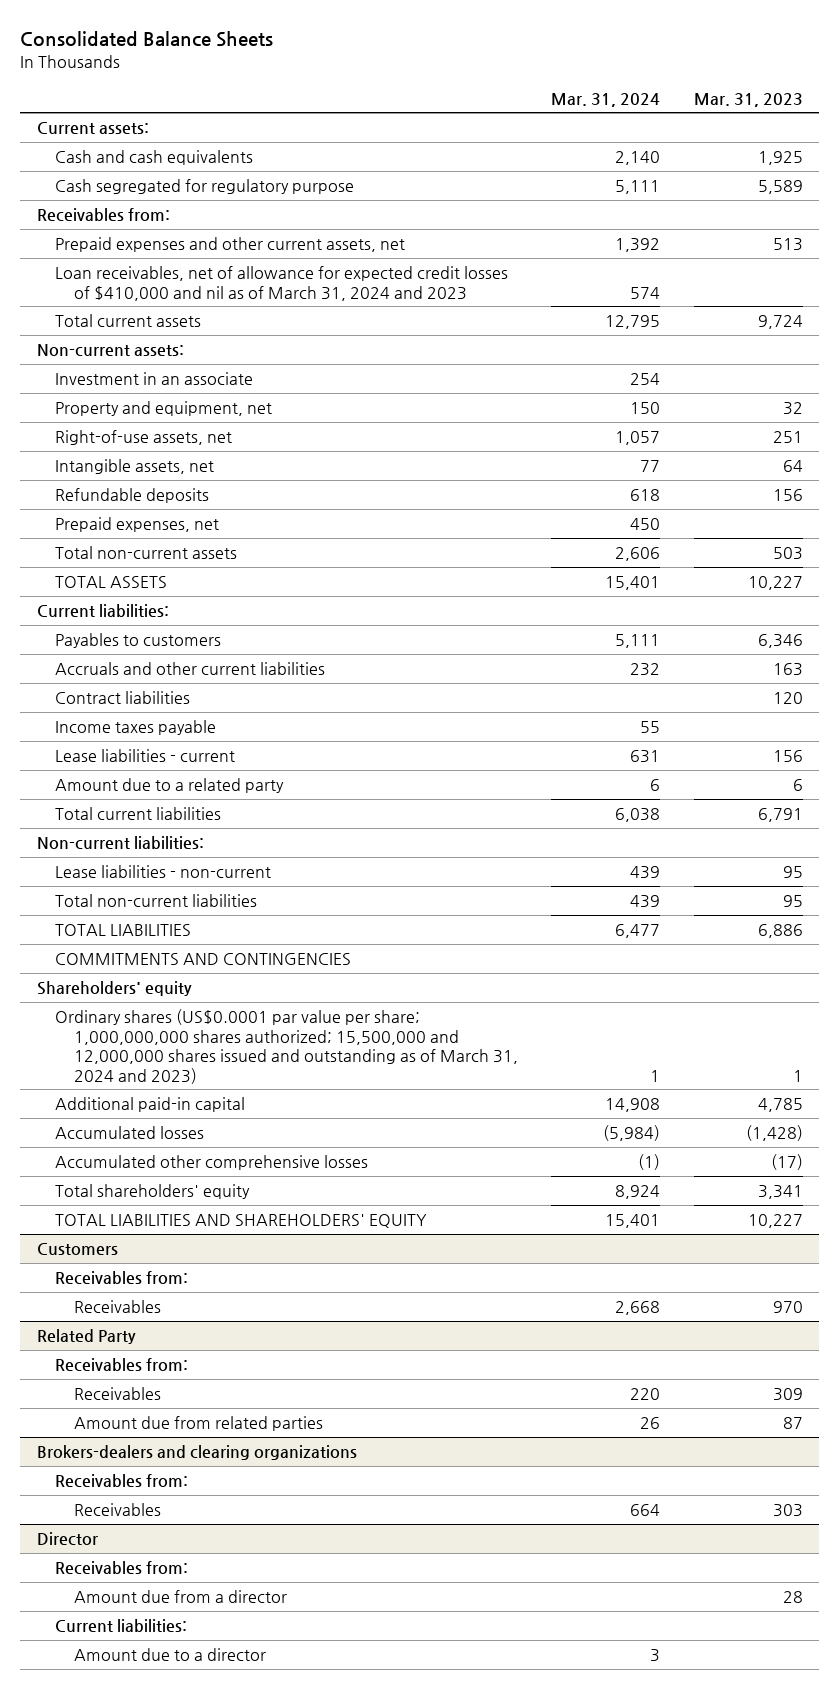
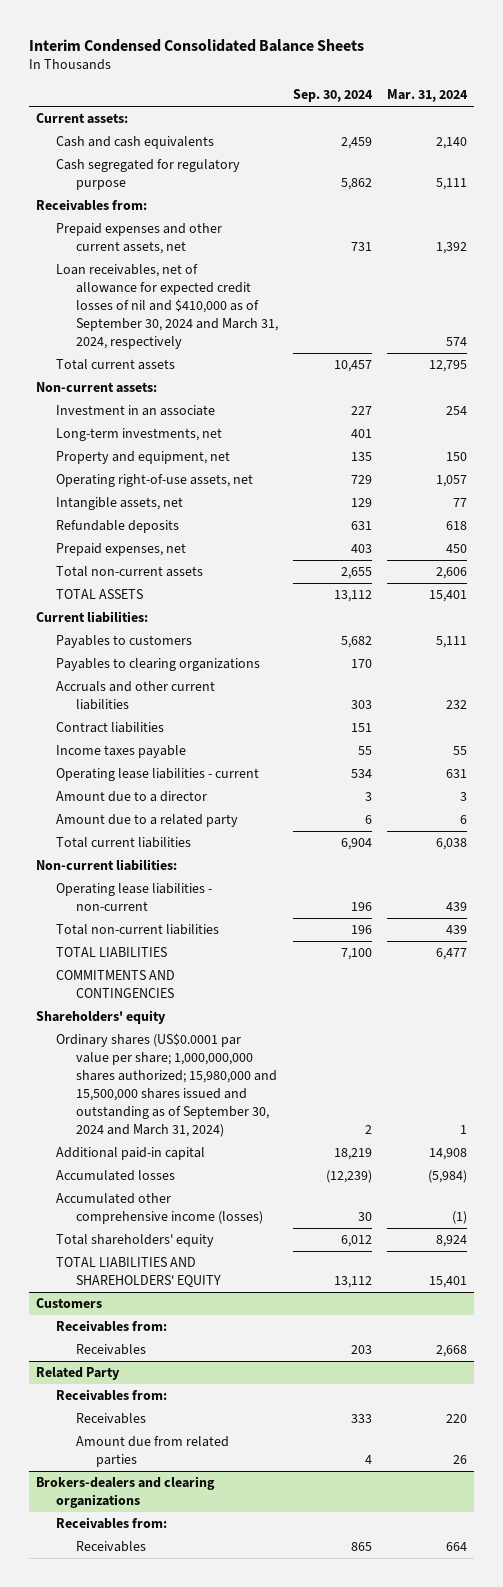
- Consolidated Balance Sheets
+ Interim Condensed Consolidated Balance Sheets
- | Mar. 31, 2024 | Mar. 31, 2023
+ | Sep. 30, 2024 | Mar. 31, 2024
- Loan receivables, net of allowance for expected credit losses of $410,000 and nil as of March 31, 2024 and 2023 | 574 |
+ Loan receivables, net of allowance for expected credit losses of nil and $410,000 as of September 30, 2024 and March 31, 2024, respectively | | 574
+ Long-term investments, net | 401 |
- Right-of-use assets, net | 1,057 | 251
+ Operating right-of-use assets, net | 729 | 1,057
+ Payables to clearing organizations | 170 |
- Lease liabilities - current | 631 | 156
+ Operating lease liabilities - current | 534 | 631
+ Amount due to a director | 3 | 3
- Lease liabilities - non-current | 439 | 95
+ Operating lease liabilities - non-current | 196 | 439
- Ordinary shares (US$0.0001 par value per share; 1,000,000,000 shares authorized; 15,500,000 and 12,000,000 shares issued and outstanding as of March 31, 2024 and 2023) | 1 | 1
+ Ordinary shares (US$0.0001 par value per share; 1,000,000,000 shares authorized; 15,980,000 and 15,500,000 shares issued and outstanding as of September 30, 2024 and March 31, 2024) | 2 | 1
- Accumulated other comprehensive losses | (1) | (17)
+ Accumulated other comprehensive income (losses) | 30 | (1)
- Director
- Receivables from:
- Amount due from a director | | 28
- Current liabilities:
- Amount due to a director | 3 |

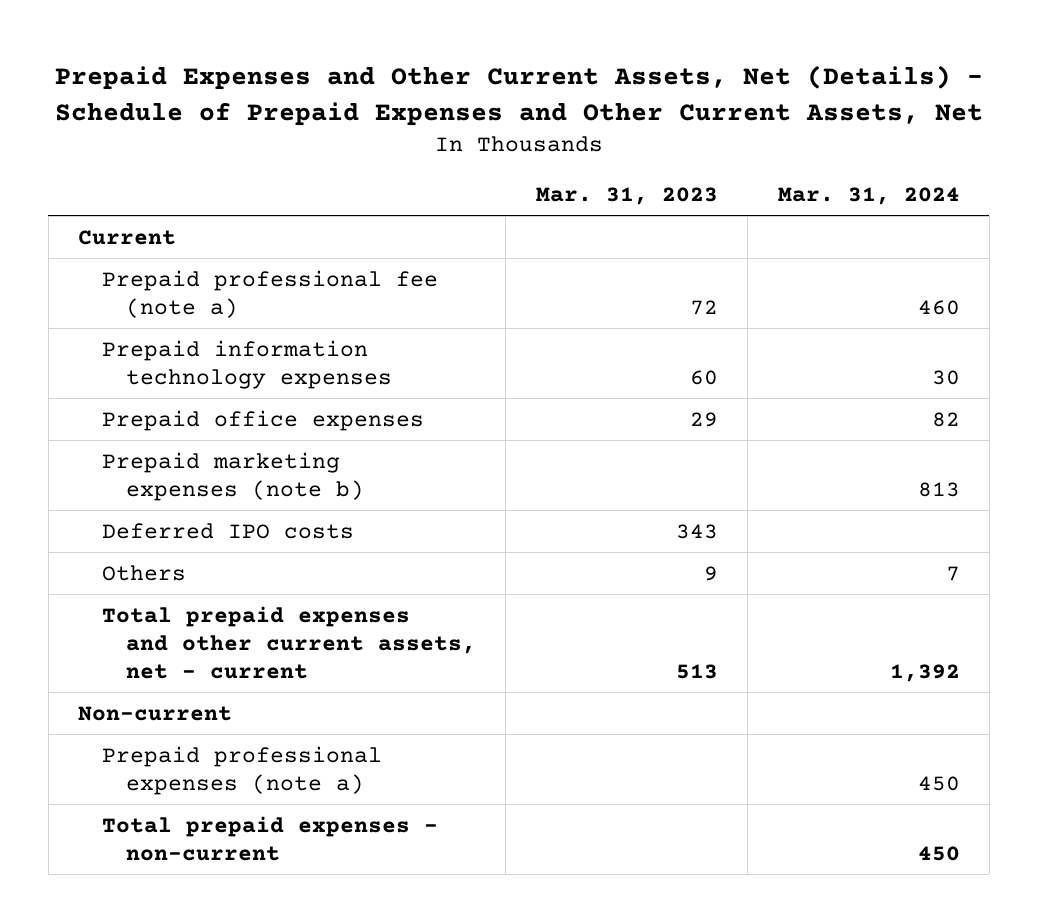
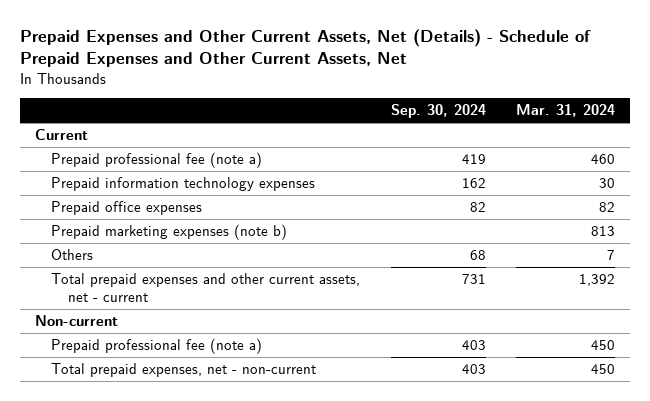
- | Mar. 31, 2023 | Mar. 31, 2024
+ | Sep. 30, 2024 | Mar. 31, 2024
- Deferred IPO costs | 343 |
- Prepaid professional expenses (note a) | | 450
- Total prepaid expenses - non-current | | 450
+ Prepaid professional fee (note a) | 403 | 450
+ Total prepaid expenses, net - non-current | 403 | 450

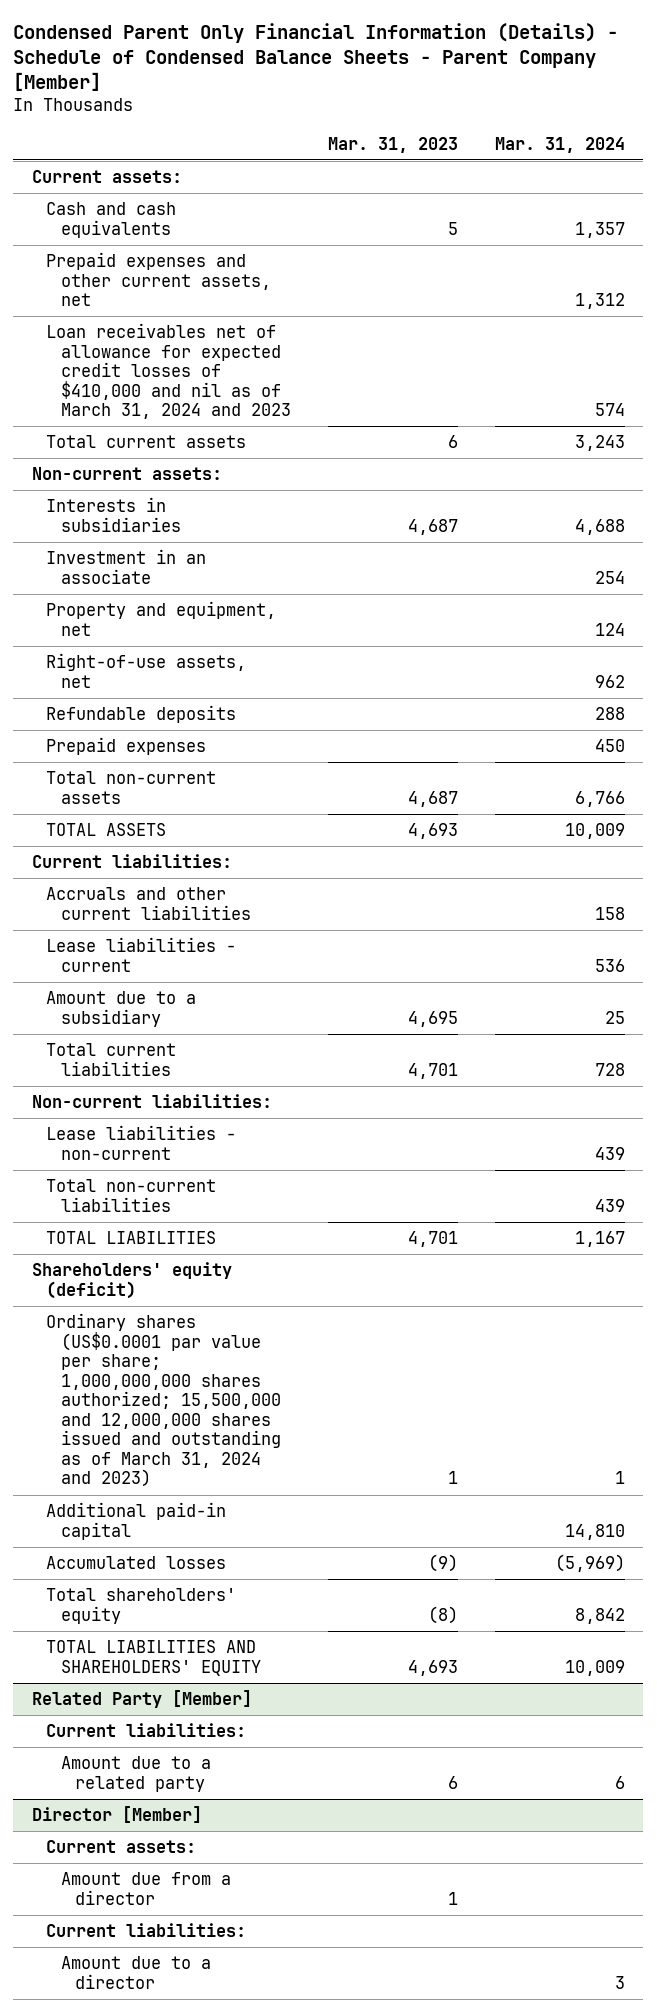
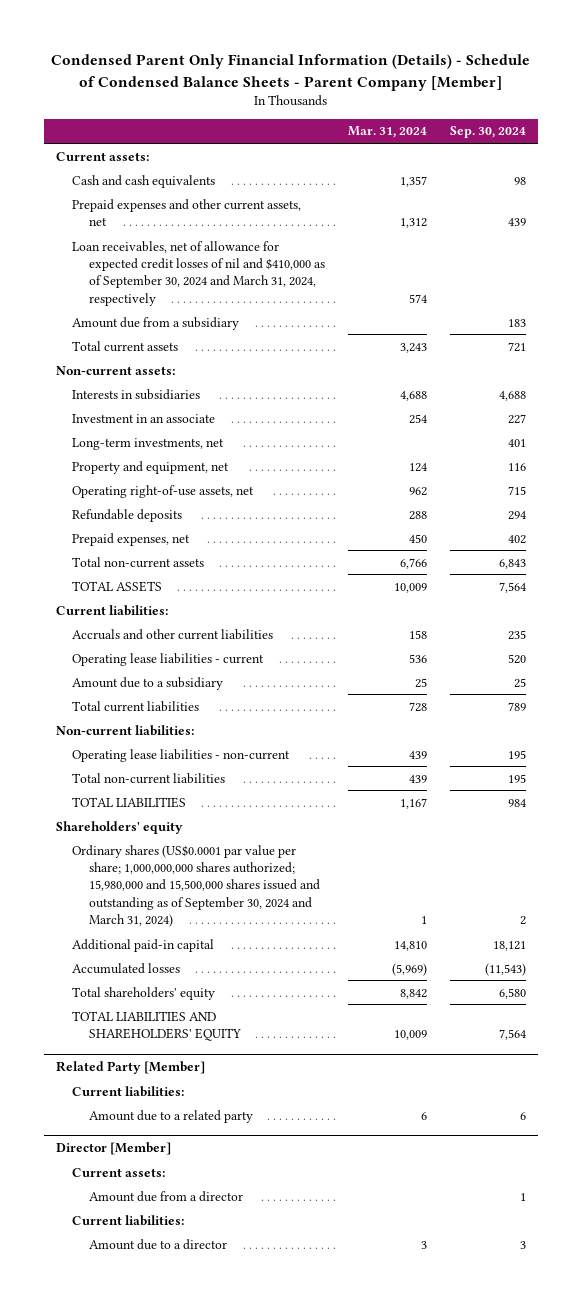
- | Mar. 31, 2023 | Mar. 31, 2024
+ | Mar. 31, 2024 | Sep. 30, 2024
- Loan receivables net of allowance for expected credit losses of $410,000 and nil as of March 31, 2024 and 2023 | | 574
+ Loan receivables, net of allowance for expected credit losses of nil and $410,000 as of September 30, 2024 and March 31, 2024, respectively | 574 |
+ Amount due from a subsidiary | | 183
+ Long-term investments, net | | 401
- Right-of-use assets, net | | 962
+ Operating right-of-use assets, net | 962 | 715
- Prepaid expenses | | 450
+ Prepaid expenses, net | 450 | 402
- Lease liabilities - current | | 536
+ Operating lease liabilities - current | 536 | 520
- Lease liabilities - non-current | | 439
+ Operating lease liabilities - non-current | 439 | 195
- Shareholders' equity (deficit)
- Ordinary shares (US$0.0001 par value per share; 1,000,000,000 shares authorized; 15,500,000 and 12,000,000 shares issued and outstanding as of March 31, 2024 and 2023) | 1 | 1
+ Shareholders' equity
+ Ordinary shares (US$0.0001 par value per share; 1,000,000,000 shares authorized; 15,980,000 and 15,500,000 shares issued and outstanding as of September 30, 2024 and March 31, 2024) | 1 | 2

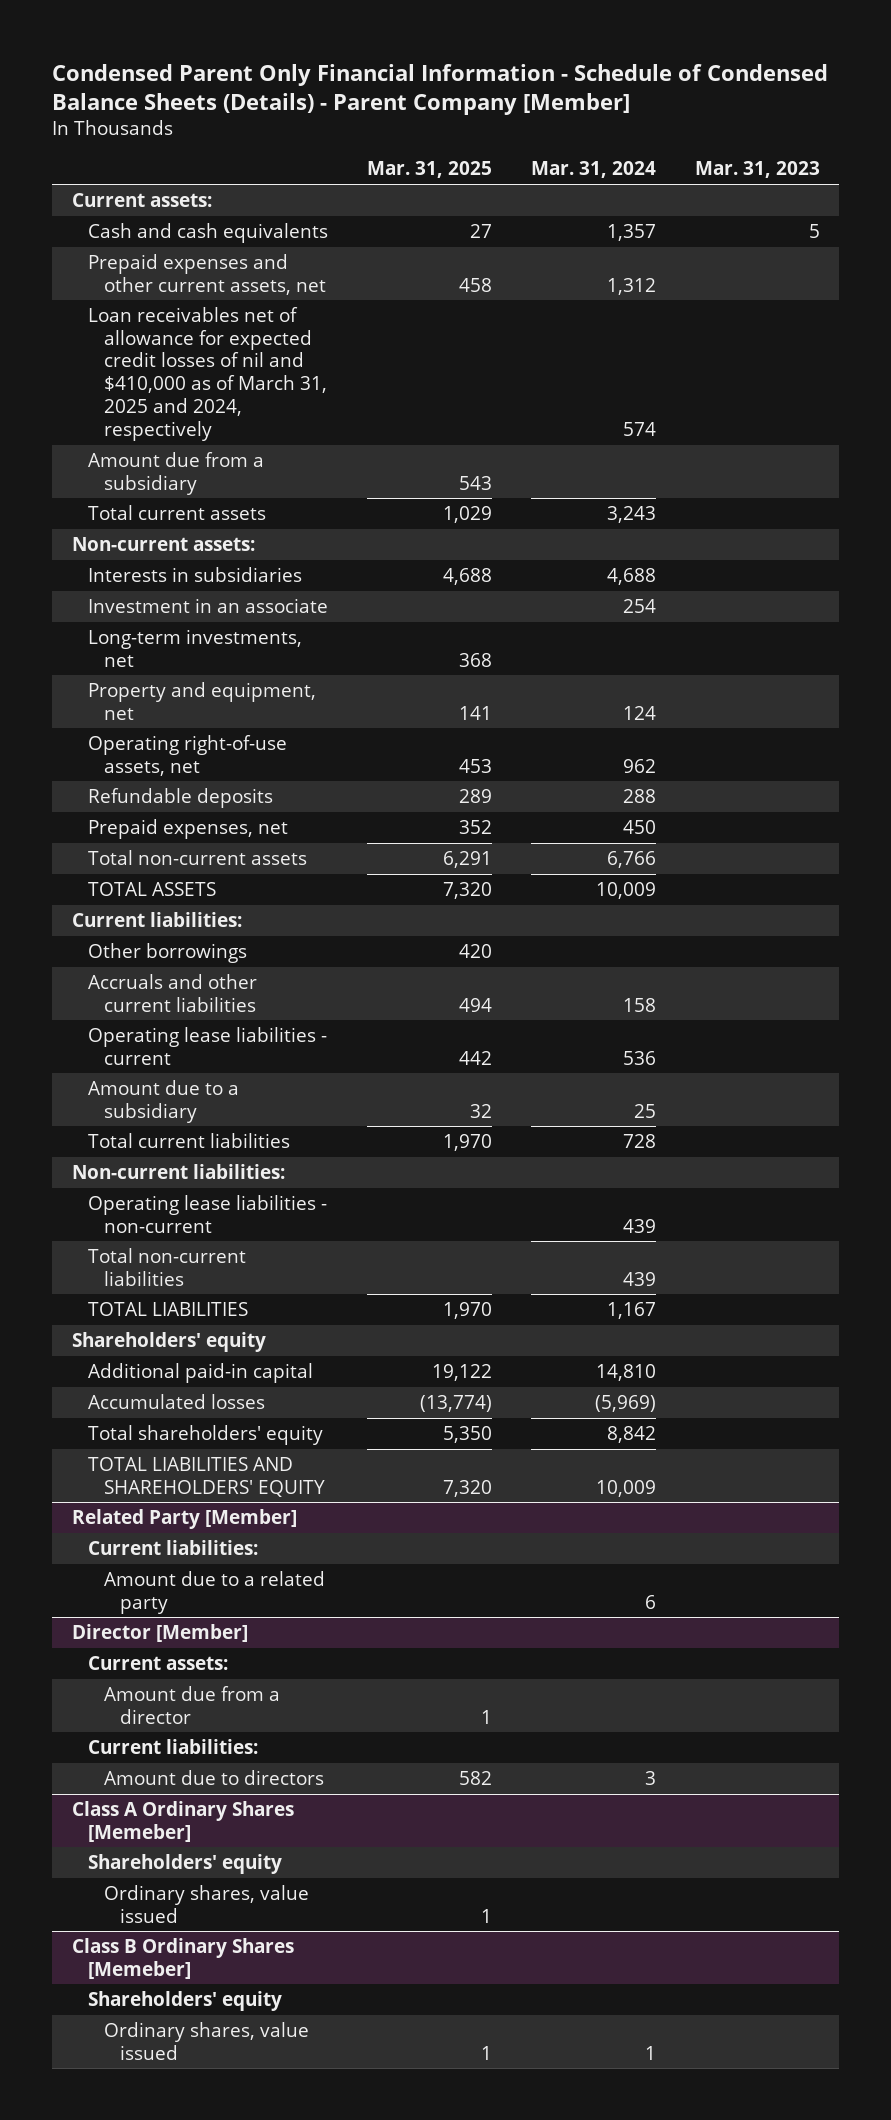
- Condensed Parent Only Financial Information (Details) - Schedule of Condensed Balance Sheets - Parent Company [Member]
+ Condensed Parent Only Financial Information - Schedule of Condensed Balance Sheets (Details) - Parent Company [Member]
- | Mar. 31, 2024 | Sep. 30, 2024
+ | Mar. 31, 2025 | Mar. 31, 2024 | Mar. 31, 2023
- Loan receivables, net of allowance for expected credit losses of nil and $410,000 as of September 30, 2024 and March 31, 2024, respectively | 574 |
+ Loan receivables net of allowance for expected credit losses of nil and $410,000 as of March 31, 2025 and 2024, respectively | | 574 |
+ Other borrowings | 420 | |
- Ordinary shares (US$0.0001 par value per share; 1,000,000,000 shares authorized; 15,980,000 and 15,500,000 shares issued and outstanding as of September 30, 2024 and March 31, 2024) | 1 | 2
@ Director [Member]
- Amount due to a director | 3 | 3
+ Amount due to directors | 582 | 3 |
+ Class A Ordinary Shares [Memeber]
+ Shareholders' equity
+ Ordinary shares, value issued | 1 | |
+ Class B Ordinary Shares [Memeber]
+ Shareholders' equity
+ Ordinary shares, value issued | 1 | 1 |

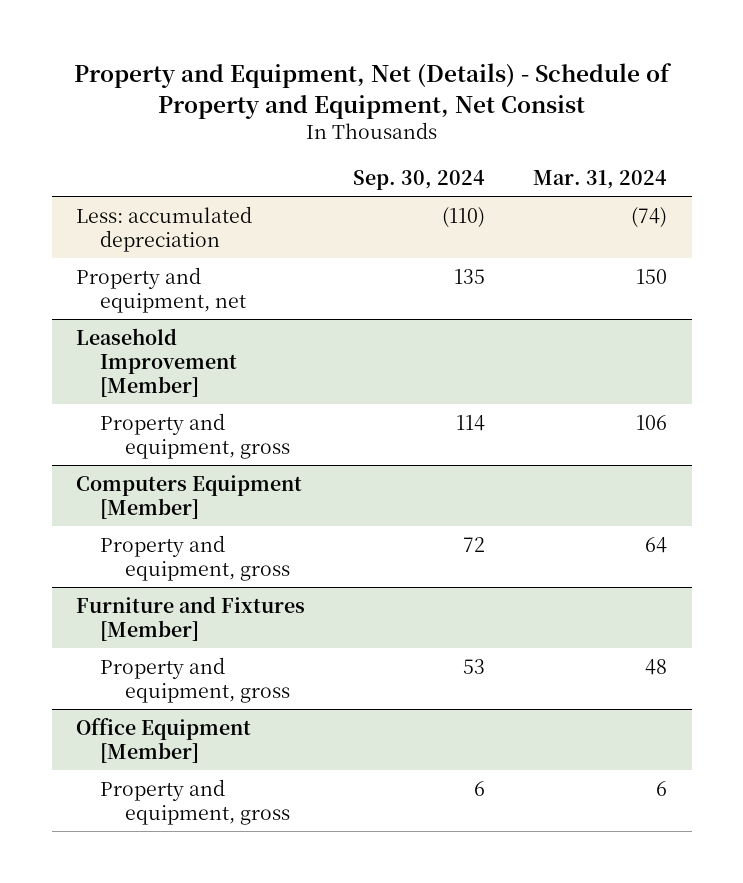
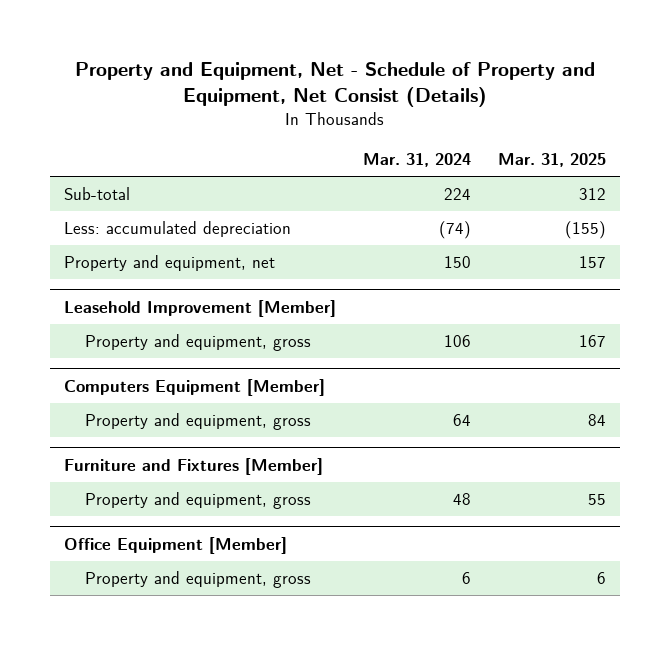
- Property and Equipment, Net (Details) - Schedule of Property and Equipment, Net Consist
+ Property and Equipment, Net - Schedule of Property and Equipment, Net Consist (Details)
- | Sep. 30, 2024 | Mar. 31, 2024
+ | Mar. 31, 2024 | Mar. 31, 2025
+ Sub-total | 224 | 312

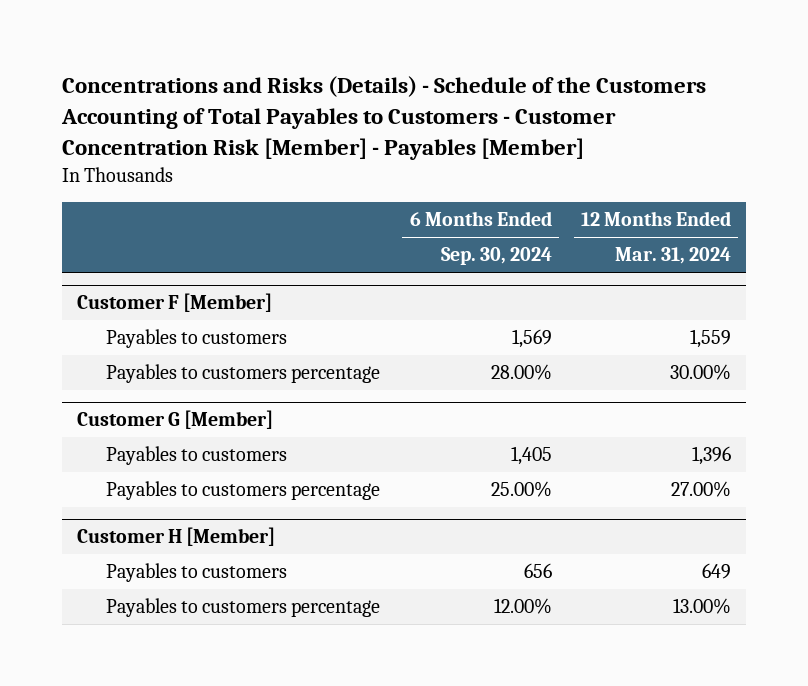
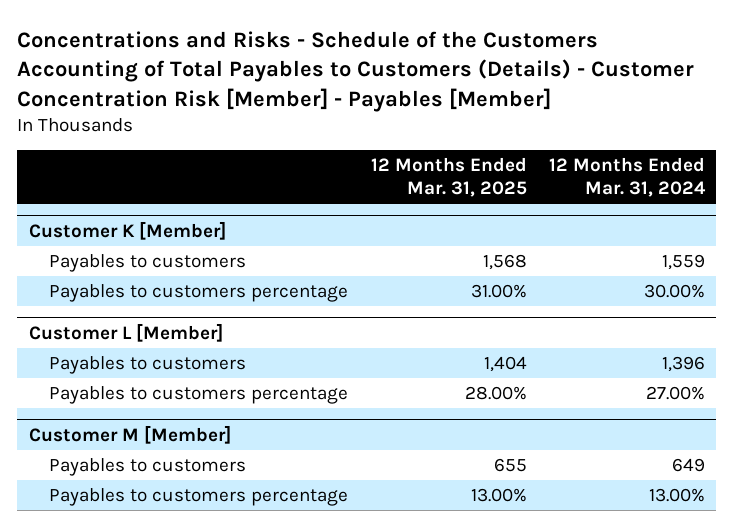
- Concentrations and Risks (Details) - Schedule of the Customers Accounting of Total Payables to Customers - Customer Concentration Risk [Member] - Payables [Member]
+ Concentrations and Risks - Schedule of the Customers Accounting of Total Payables to Customers (Details) - Customer Concentration Risk [Member] - Payables [Member]
- | 6 Months Ended Sep. 30, 2024 | 12 Months Ended Mar. 31, 2024
+ | 12 Months Ended Mar. 31, 2025 | 12 Months Ended Mar. 31, 2024
- Customer F [Member]
+ Customer K [Member]
- Customer G [Member]
+ Customer L [Member]
- Customer H [Member]
+ Customer M [Member]

